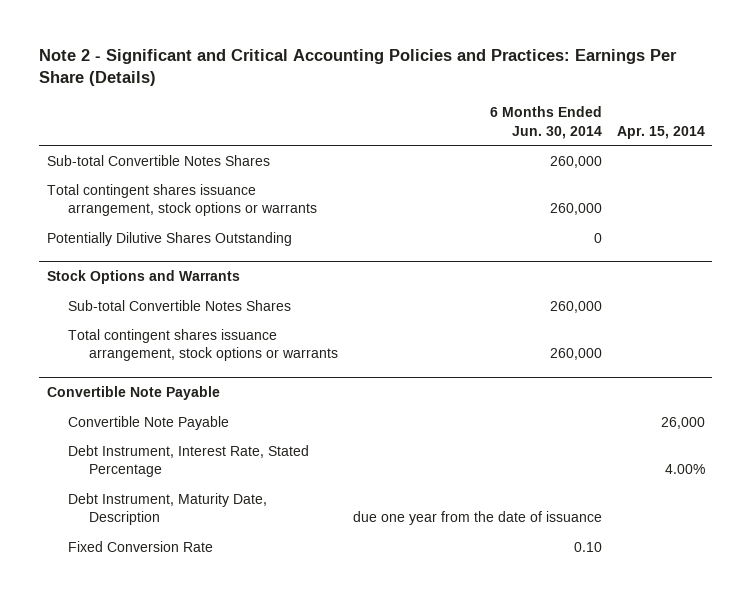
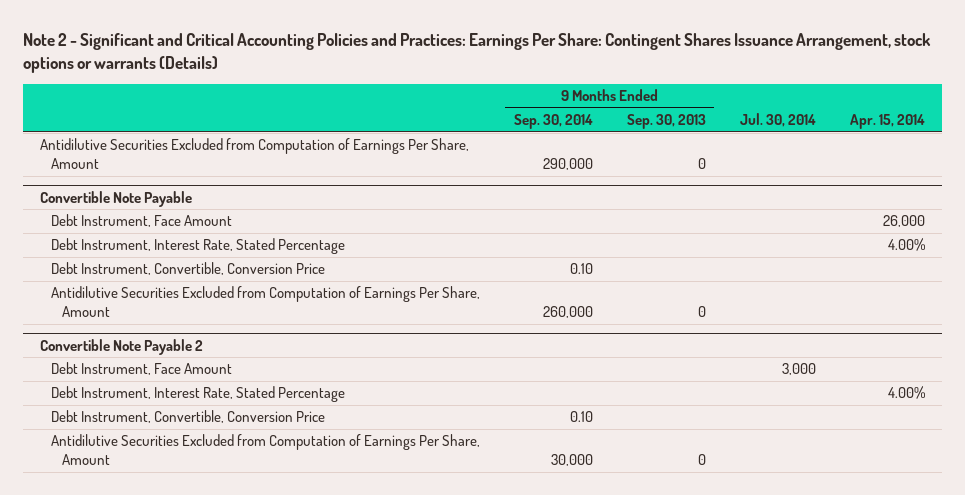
- Note 2 - Significant and Critical Accounting Policies and Practices: Earnings Per Share (Details)
+ Note 2 - Significant and Critical Accounting Policies and Practices: Earnings Per Share: Contingent Shares Issuance Arrangement, stock options or warrants (Details)
- | 6 Months Ended Jun. 30, 2014 | Apr. 15, 2014
+ | 9 Months Ended Sep. 30, 2014 | 9 Months Ended Sep. 30, 2013 | Jul. 30, 2014 | Apr. 15, 2014
- Sub-total Convertible Notes Shares | 260,000 |
- Total contingent shares issuance arrangement, stock options or warrants | 260,000 |
- Potentially Dilutive Shares Outstanding | 0 |
- Stock Options and Warrants
- Sub-total Convertible Notes Shares | 260,000 |
- Total contingent shares issuance arrangement, stock options or warrants | 260,000 |
+ Antidilutive Securities Excluded from Computation of Earnings Per Share, Amount | 290,000 | 0 | |
@ Convertible Note Payable
- Convertible Note Payable | | 26,000
+ Debt Instrument, Face Amount | | | | 26,000
- Debt Instrument, Maturity Date, Description | due one year from the date of issuance |
- Fixed Conversion Rate | 0.10 |
+ Debt Instrument, Convertible, Conversion Price | 0.10 | | |
+ Antidilutive Securities Excluded from Computation of Earnings Per Share, Amount | 260,000 | 0 | |
+ Convertible Note Payable 2
+ Debt Instrument, Face Amount | | | 3,000 |
+ Debt Instrument, Interest Rate, Stated Percentage | | | | 4.00%
+ Debt Instrument, Convertible, Conversion Price | 0.10 | | |
+ Antidilutive Securities Excluded from Computation of Earnings Per Share, Amount | 30,000 | 0 | |

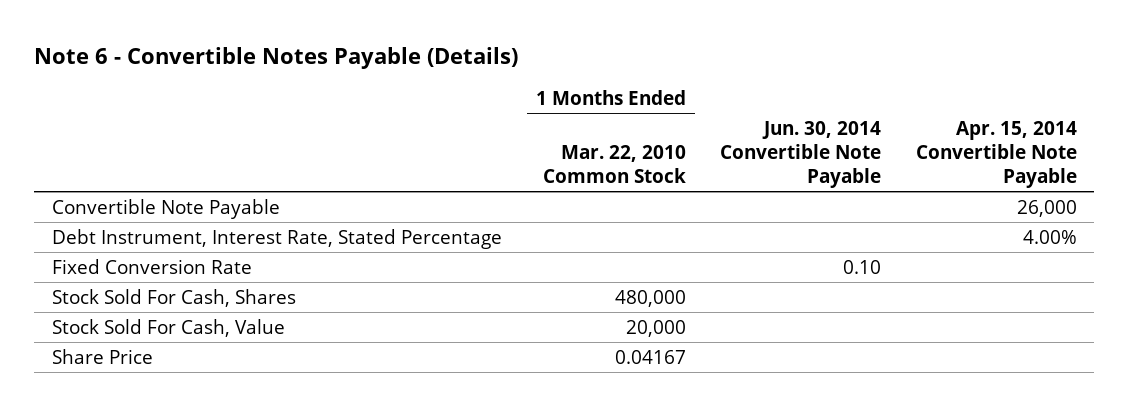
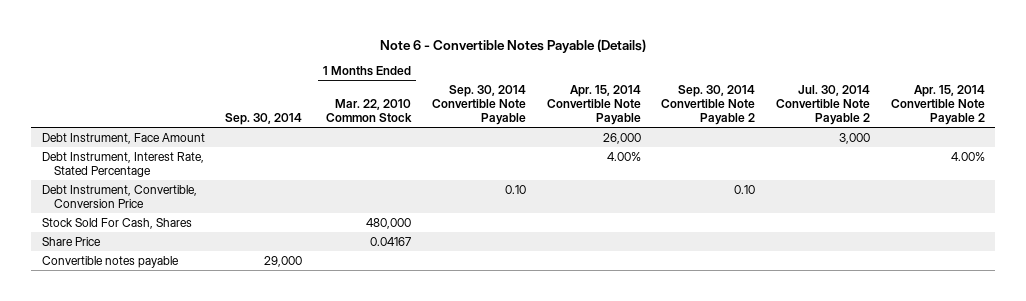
- | 1 Months Ended Mar. 22, 2010 Common Stock | Jun. 30, 2014 Convertible Note Payable | Apr. 15, 2014 Convertible Note Payable
+ | Sep. 30, 2014 | 1 Months Ended Mar. 22, 2010 Common Stock | Sep. 30, 2014 Convertible Note Payable | Apr. 15, 2014 Convertible Note Payable | Sep. 30, 2014 Convertible Note Payable 2 | Jul. 30, 2014 Convertible Note Payable 2 | Apr. 15, 2014 Convertible Note Payable 2
- Convertible Note Payable | | | 26,000
+ Debt Instrument, Face Amount | | | | 26,000 | | 3,000 |
- Fixed Conversion Rate | | 0.10 |
+ Debt Instrument, Convertible, Conversion Price | | | 0.10 | | 0.10 | |
- Stock Sold For Cash, Value | 20,000 | |
+ Convertible notes payable | 29,000 | | | | | |

